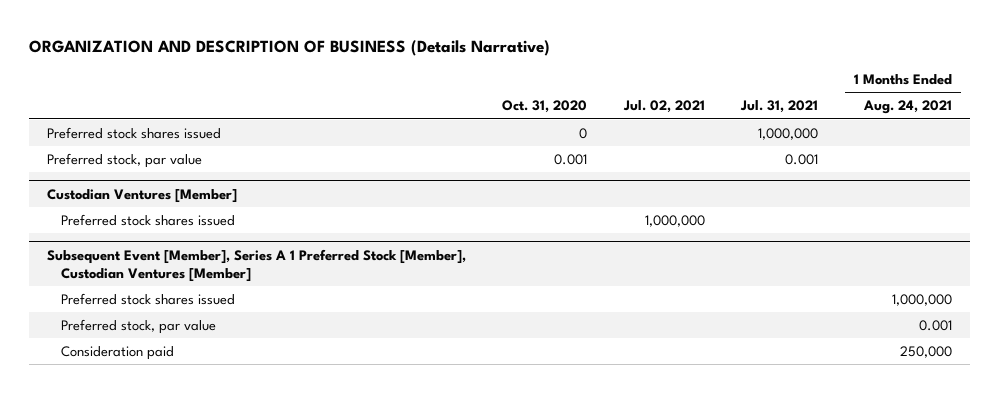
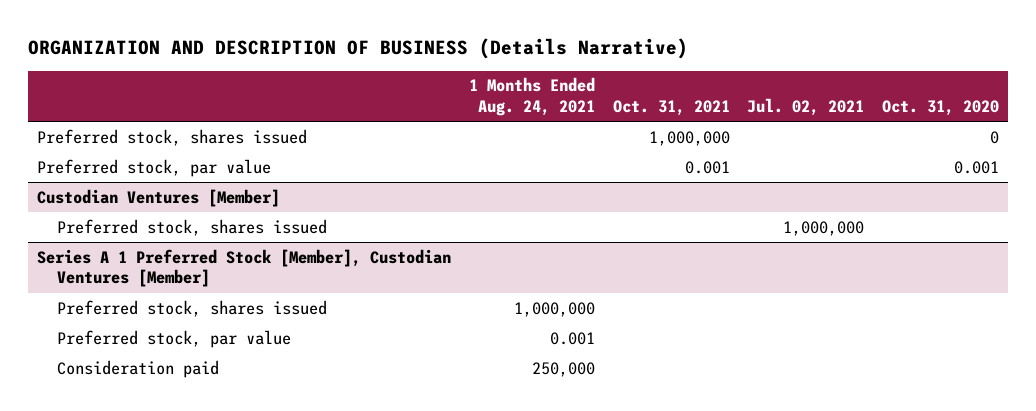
- | Oct. 31, 2020 | Jul. 02, 2021 | Jul. 31, 2021 | 1 Months Ended Aug. 24, 2021
+ | 1 Months Ended Aug. 24, 2021 | Oct. 31, 2021 | Jul. 02, 2021 | Oct. 31, 2020
- Preferred stock shares issued | 0 | | 1,000,000 |
+ Preferred stock, shares issued | | 1,000,000 | | 0
@ Custodian Ventures [Member]
- Preferred stock shares issued | | 1,000,000 | |
- Subsequent Event [Member], Series A 1 Preferred Stock [Member], Custodian Ventures [Member]
- Preferred stock shares issued | | | | 1,000,000
@ Custodian Ventures [Member]
+ Preferred stock, shares issued | | | 1,000,000 |
+ Series A 1 Preferred Stock [Member], Custodian Ventures [Member]
+ Preferred stock, shares issued | 1,000,000 | | |

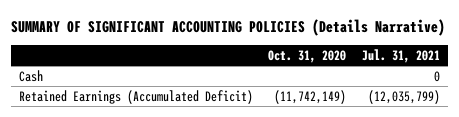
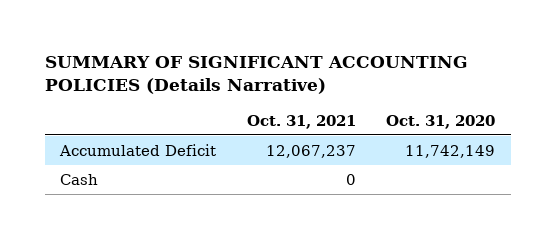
- | Oct. 31, 2020 | Jul. 31, 2021
+ | Oct. 31, 2021 | Oct. 31, 2020
+ Accumulated Deficit | 12,067,237 | 11,742,149
- Retained Earnings (Accumulated Deficit) | (11,742,149) | (12,035,799)

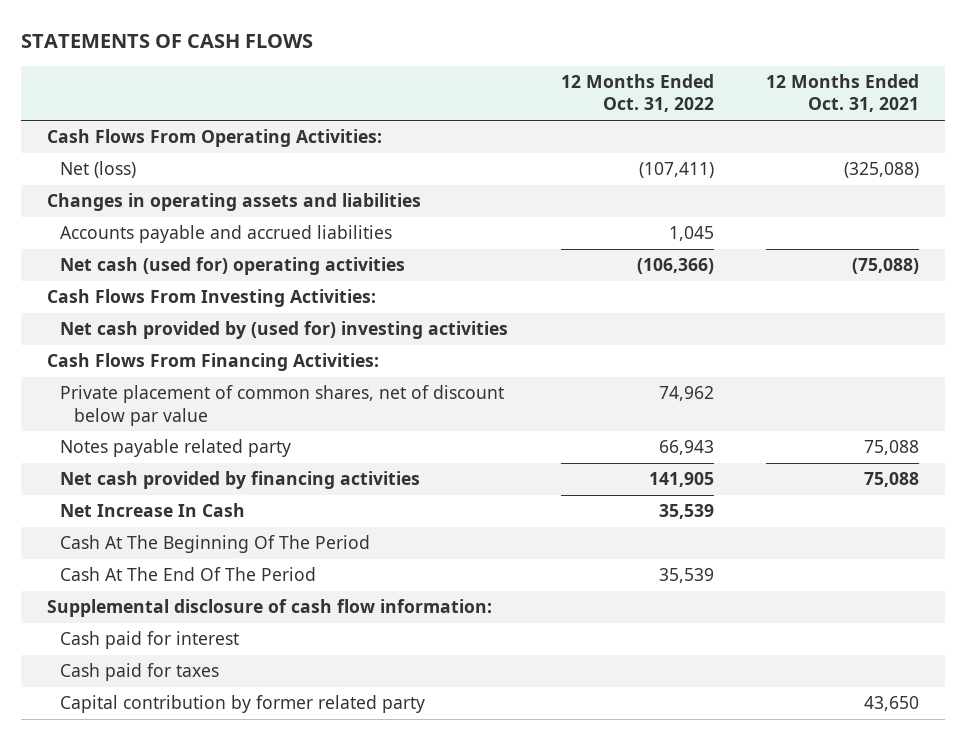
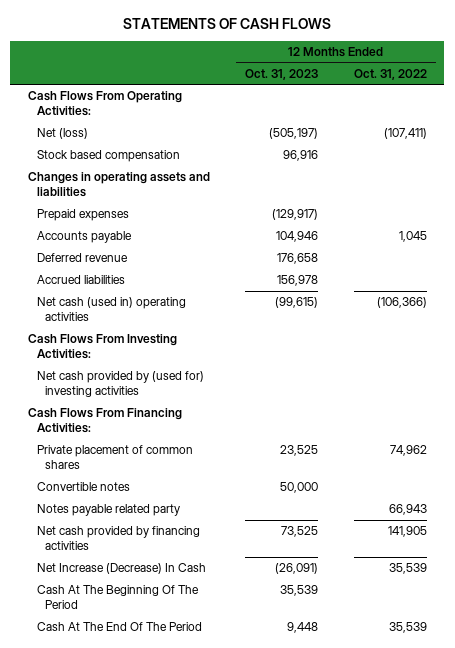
- | 12 Months Ended Oct. 31, 2022 | 12 Months Ended Oct. 31, 2021
+ | 12 Months Ended Oct. 31, 2023 | 12 Months Ended Oct. 31, 2022
+ Stock based compensation | 96,916 |
- Accounts payable and accrued liabilities | 1,045 |
- Net cash (used for) operating activities | (106,366) | (75,088)
+ Prepaid expenses | (129,917) |
+ Accounts payable | 104,946 | 1,045
+ Deferred revenue | 176,658 |
+ Accrued liabilities | 156,978 |
+ Net cash (used in) operating activities | (99,615) | (106,366)
- Private placement of common shares, net of discount below par value | 74,962 |
+ Private placement of common shares | 23,525 | 74,962
+ Convertible notes | 50,000 |
- Net Increase In Cash | 35,539 |
+ Net Increase (Decrease) In Cash | (26,091) | 35,539
- Supplemental disclosure of cash flow information:
- Cash paid for interest
- Cash paid for taxes
- Capital contribution by former related party | | 43,650

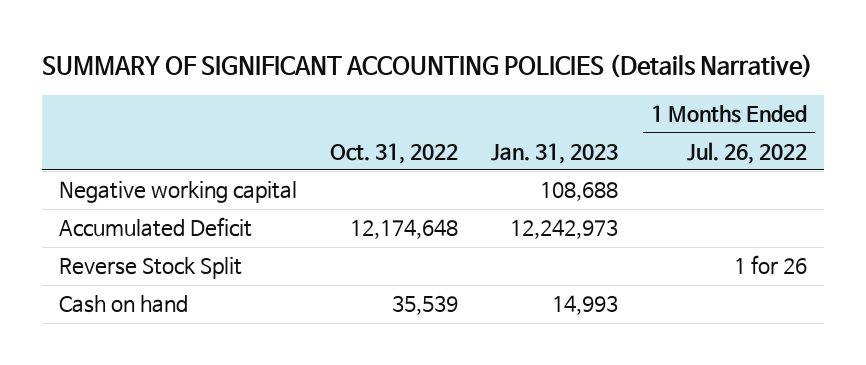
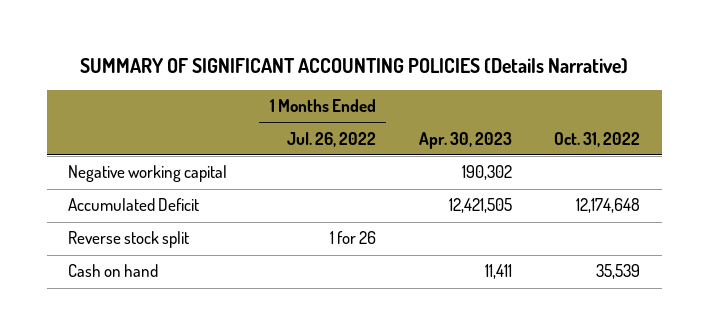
- | Oct. 31, 2022 | Jan. 31, 2023 | 1 Months Ended Jul. 26, 2022
+ | 1 Months Ended Jul. 26, 2022 | Apr. 30, 2023 | Oct. 31, 2022
- Reverse Stock Split | | | 1 for 26
+ Reverse stock split | 1 for 26 | |

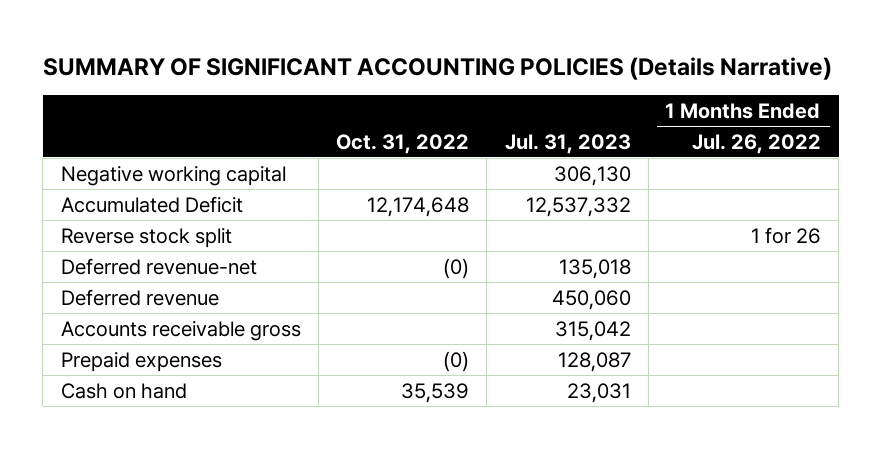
- | 1 Months Ended Jul. 26, 2022 | Apr. 30, 2023 | Oct. 31, 2022
+ | Oct. 31, 2022 | Jul. 31, 2023 | 1 Months Ended Jul. 26, 2022
+ Deferred revenue-net | (0) | 135,018 |
+ Deferred revenue | | 450,060 |
+ Accounts receivable gross | | 315,042 |
+ Prepaid expenses | (0) | 128,087 |

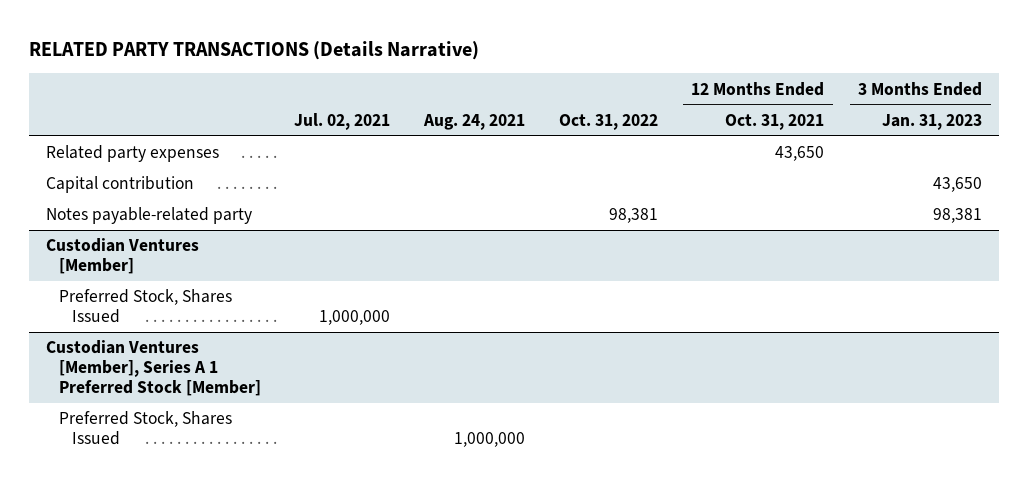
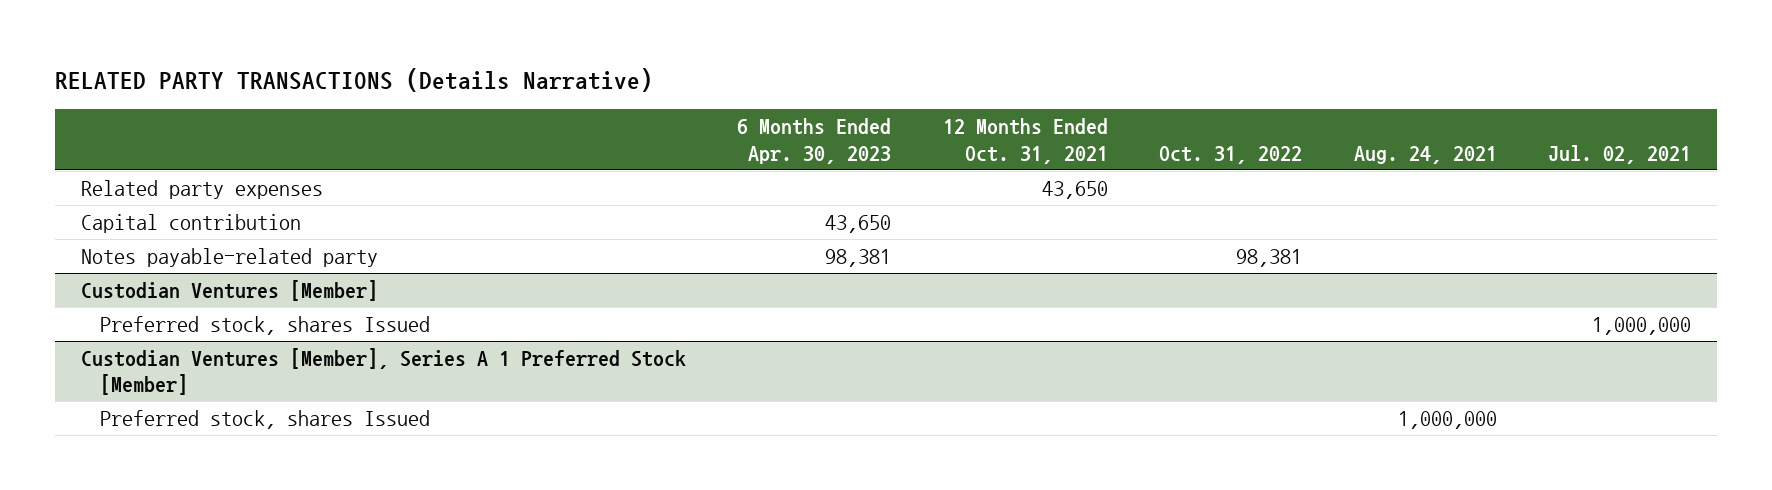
- | Jul. 02, 2021 | Aug. 24, 2021 | Oct. 31, 2022 | 12 Months Ended Oct. 31, 2021 | 3 Months Ended Jan. 31, 2023
+ | 6 Months Ended Apr. 30, 2023 | 12 Months Ended Oct. 31, 2021 | Oct. 31, 2022 | Aug. 24, 2021 | Jul. 02, 2021
@ Custodian Ventures [Member]
- Preferred Stock, Shares Issued | 1,000,000 | | | |
+ Preferred stock, shares Issued | | | | | 1,000,000
@ Custodian Ventures [Member], Series A 1 Preferred Stock [Member]
- Preferred Stock, Shares Issued | | 1,000,000 | | |
+ Preferred stock, shares Issued | | | | 1,000,000 |

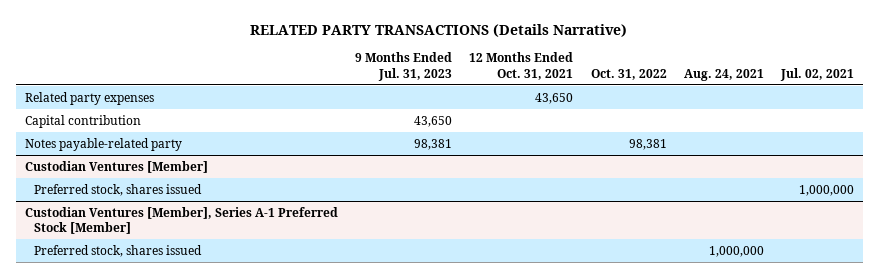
- | 6 Months Ended Apr. 30, 2023 | 12 Months Ended Oct. 31, 2021 | Oct. 31, 2022 | Aug. 24, 2021 | Jul. 02, 2021
+ | 9 Months Ended Jul. 31, 2023 | 12 Months Ended Oct. 31, 2021 | Oct. 31, 2022 | Aug. 24, 2021 | Jul. 02, 2021
@ Custodian Ventures [Member]
- Preferred stock, shares Issued | | | | | 1,000,000
- Custodian Ventures [Member], Series A 1 Preferred Stock [Member]
- Preferred stock, shares Issued | | | | 1,000,000 |
@ Custodian Ventures [Member]
+ Preferred stock, shares issued | | | | | 1,000,000
+ Custodian Ventures [Member], Series A-1 Preferred Stock [Member]
+ Preferred stock, shares issued | | | | 1,000,000 |

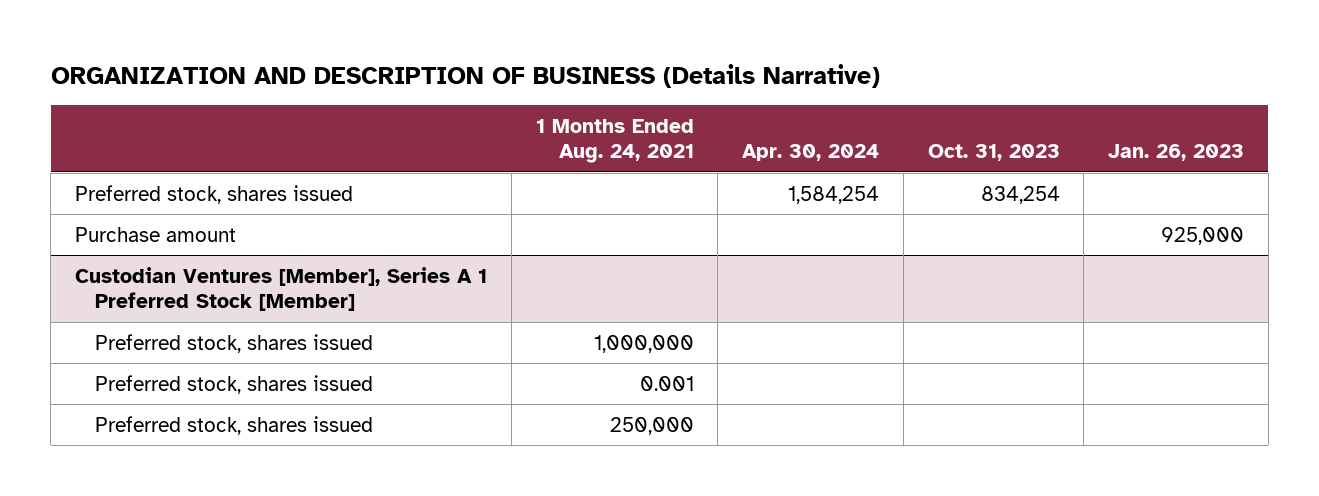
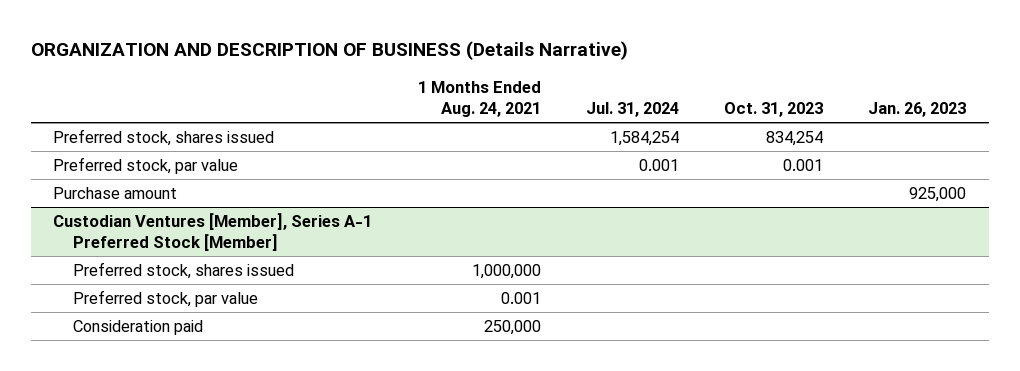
- | 1 Months Ended Aug. 24, 2021 | Apr. 30, 2024 | Oct. 31, 2023 | Jan. 26, 2023
+ | 1 Months Ended Aug. 24, 2021 | Jul. 31, 2024 | Oct. 31, 2023 | Jan. 26, 2023
+ Preferred stock, par value | | 0.001 | 0.001 |
- Custodian Ventures [Member], Series A 1 Preferred Stock [Member]
+ Custodian Ventures [Member], Series A-1 Preferred Stock [Member]
- Preferred stock, shares issued | 0.001 | | |
- Preferred stock, shares issued | 250,000 | | |
+ Preferred stock, par value | 0.001 | | |
+ Consideration paid | 250,000 | | |

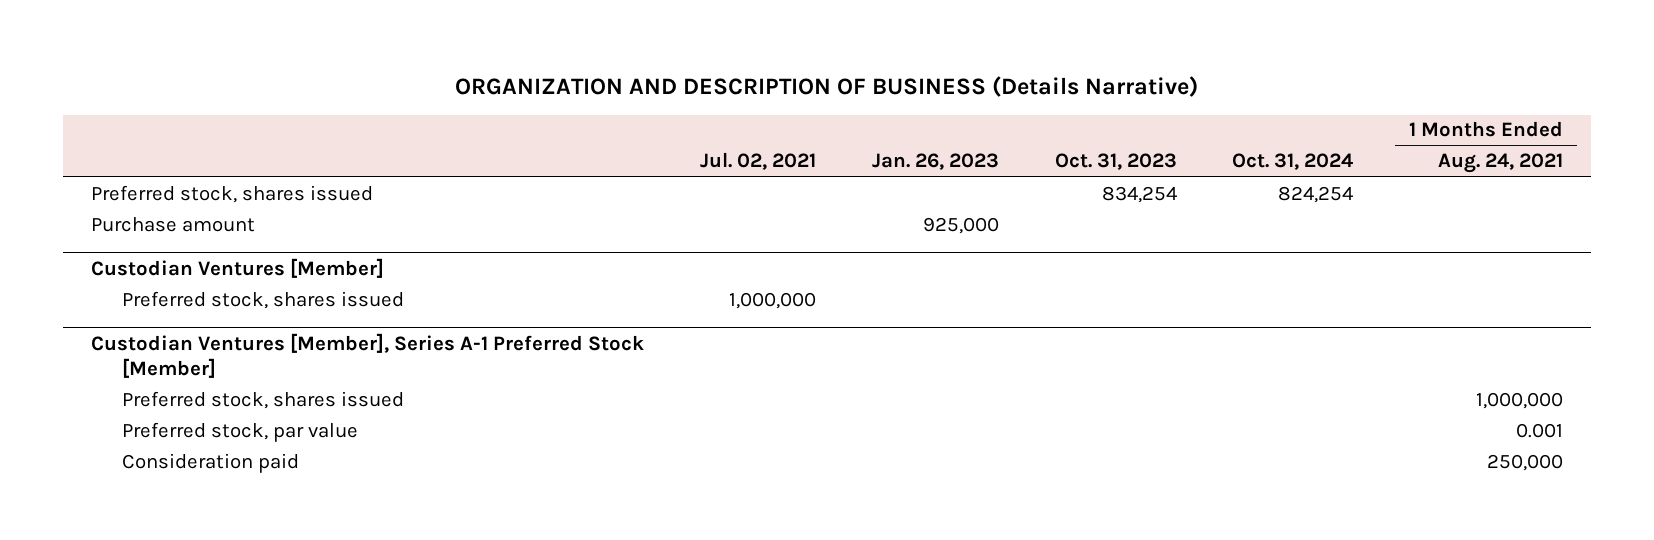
- | 1 Months Ended Aug. 24, 2021 | Jul. 31, 2024 | Oct. 31, 2023 | Jan. 26, 2023
+ | Jul. 02, 2021 | Jan. 26, 2023 | Oct. 31, 2023 | Oct. 31, 2024 | 1 Months Ended Aug. 24, 2021
- Preferred stock, par value | | 0.001 | 0.001 |
+ Custodian Ventures [Member]
+ Preferred stock, shares issued | 1,000,000 | | | |

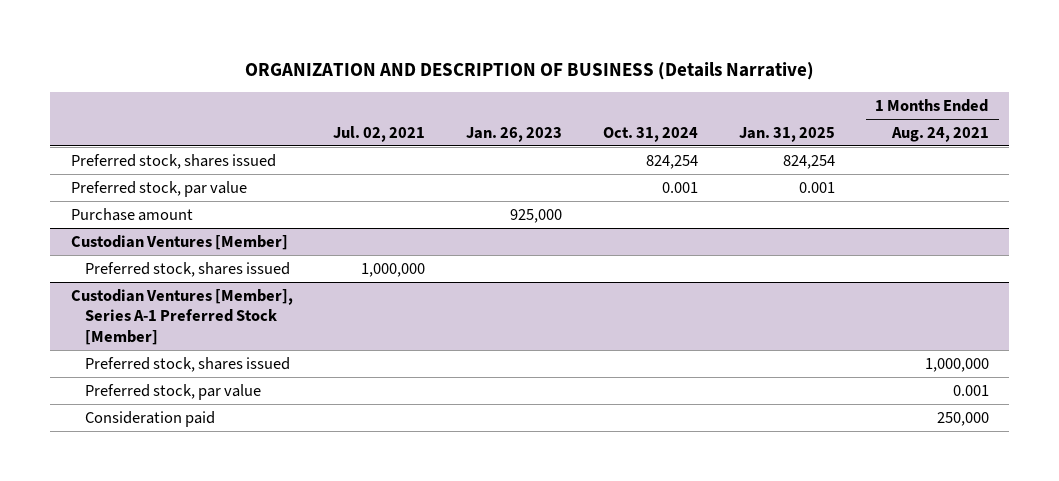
- | Jul. 02, 2021 | Jan. 26, 2023 | Oct. 31, 2023 | Oct. 31, 2024 | 1 Months Ended Aug. 24, 2021
+ | Jul. 02, 2021 | Jan. 26, 2023 | Oct. 31, 2024 | Jan. 31, 2025 | 1 Months Ended Aug. 24, 2021
+ Preferred stock, par value | | | 0.001 | 0.001 |

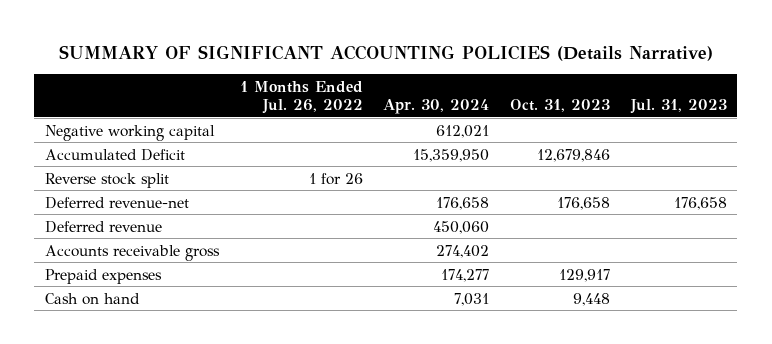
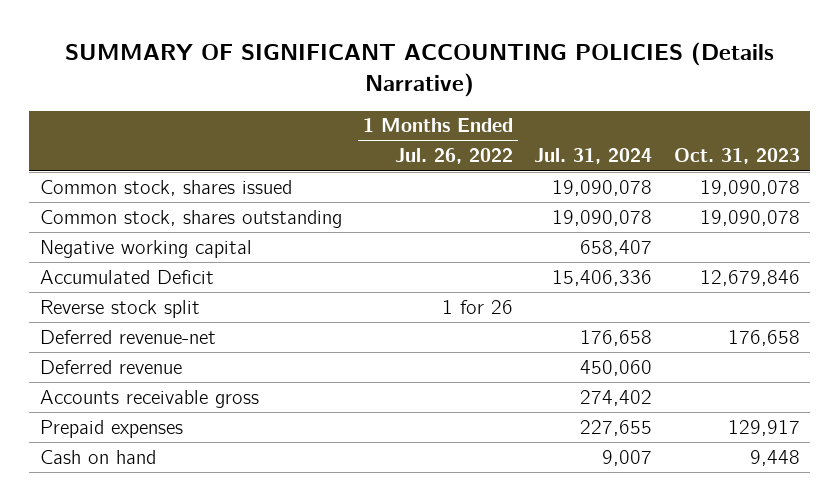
- | 1 Months Ended Jul. 26, 2022 | Apr. 30, 2024 | Oct. 31, 2023 | Jul. 31, 2023
+ | 1 Months Ended Jul. 26, 2022 | Jul. 31, 2024 | Oct. 31, 2023
+ Common stock, shares issued | | 19,090,078 | 19,090,078
+ Common stock, shares outstanding | | 19,090,078 | 19,090,078

